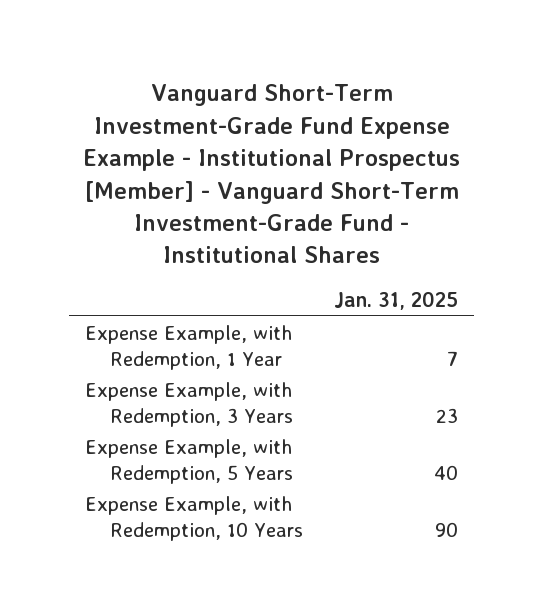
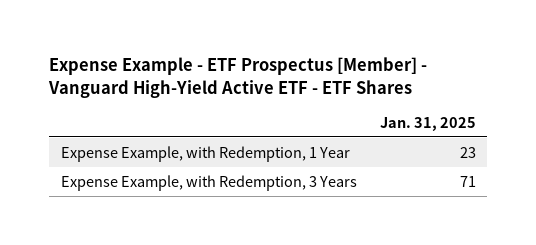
- Vanguard Short-Term Investment-Grade Fund Expense Example - Institutional Prospectus [Member] - Vanguard Short-Term Investment-Grade Fund - Institutional Shares
+ Expense Example - ETF Prospectus [Member] - Vanguard High-Yield Active ETF - ETF Shares
- Expense Example, with Redemption, 1 Year | 7
- Expense Example, with Redemption, 3 Years | 23
- Expense Example, with Redemption, 5 Years | 40
- Expense Example, with Redemption, 10 Years | 90
+ Expense Example, with Redemption, 1 Year | 23
+ Expense Example, with Redemption, 3 Years | 71

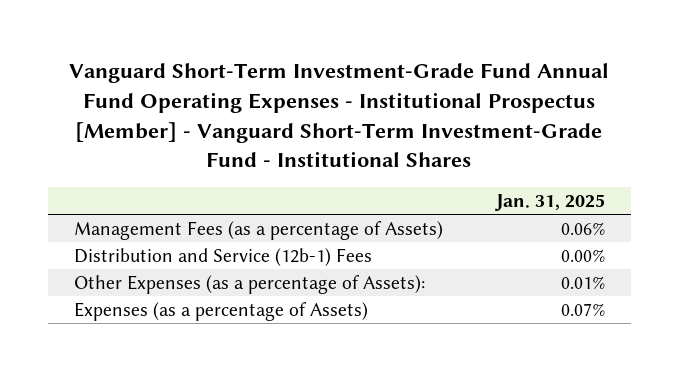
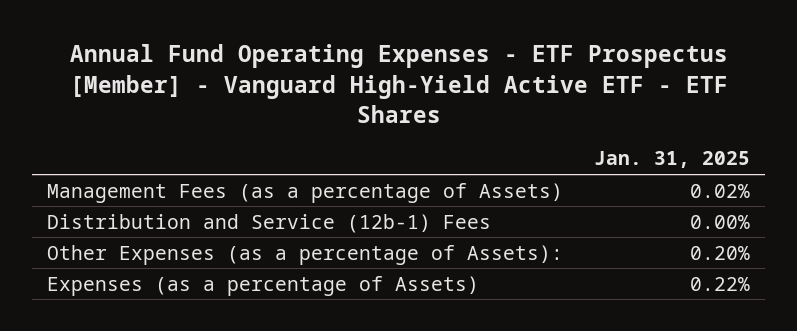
- Vanguard Short-Term Investment-Grade Fund Annual Fund Operating Expenses - Institutional Prospectus [Member] - Vanguard Short-Term Investment-Grade Fund - Institutional Shares
+ Annual Fund Operating Expenses - ETF Prospectus [Member] - Vanguard High-Yield Active ETF - ETF Shares
- Management Fees (as a percentage of Assets) | 0.06%
+ Management Fees (as a percentage of Assets) | 0.02%
- Other Expenses (as a percentage of Assets): | 0.01%
- Expenses (as a percentage of Assets) | 0.07%
+ Other Expenses (as a percentage of Assets): | 0.20%
+ Expenses (as a percentage of Assets) | 0.22%

